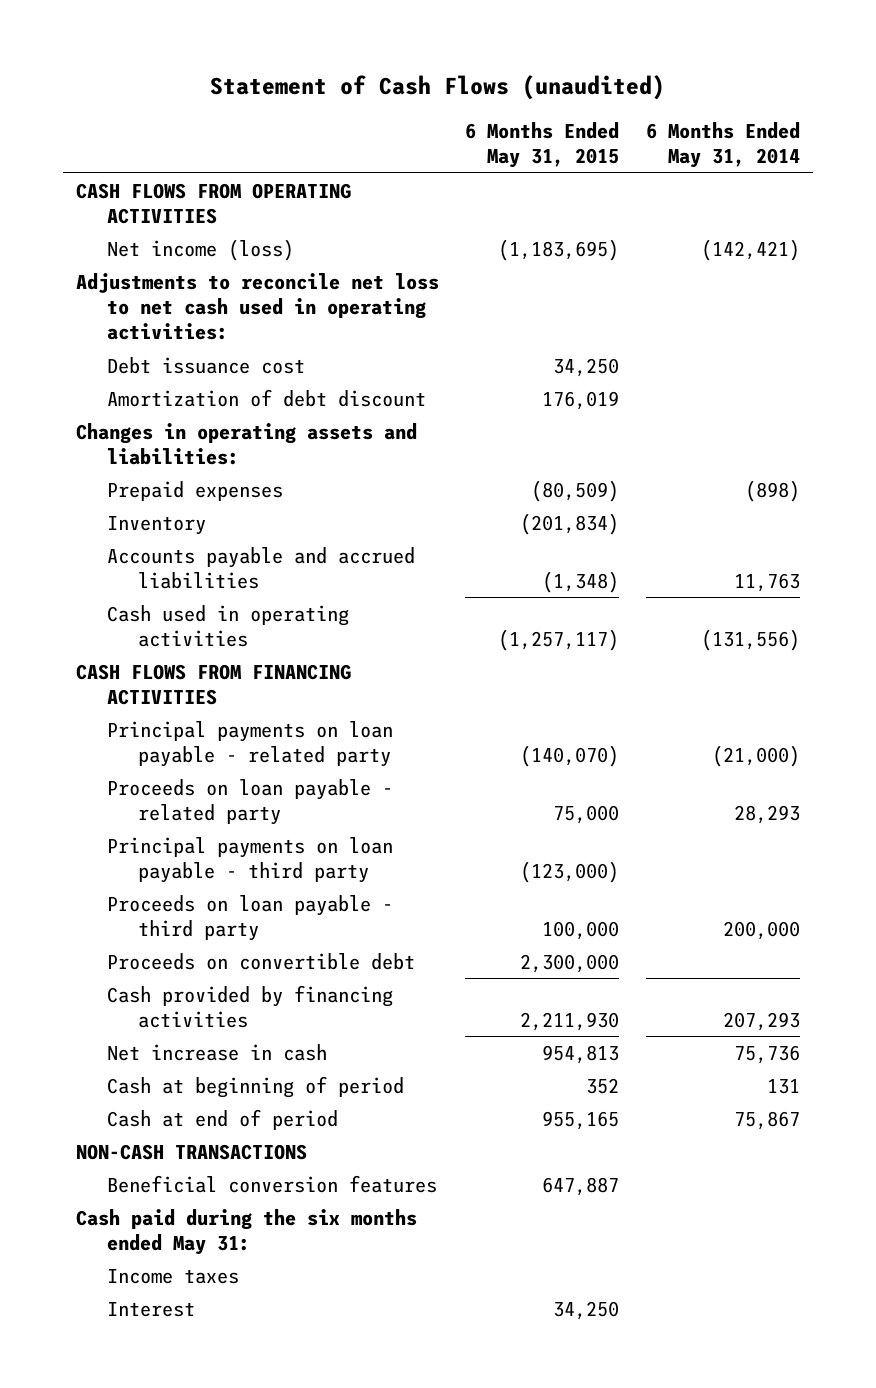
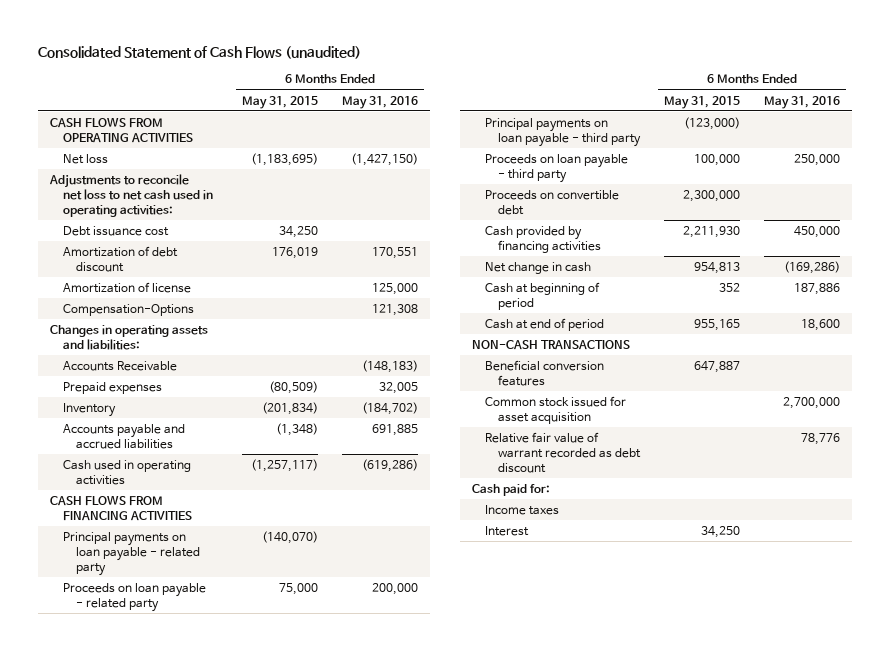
- Statement of Cash Flows (unaudited)
+ Consolidated Statement of Cash Flows (unaudited)
- | 6 Months Ended May 31, 2015 | 6 Months Ended May 31, 2014
+ | 6 Months Ended May 31, 2015 | 6 Months Ended May 31, 2016
- Net income (loss) | (1,183,695) | (142,421)
+ Net loss | (1,183,695) | (1,427,150)
+ Amortization of license | | 125,000
+ Compensation-Options | | 121,308
+ Accounts Receivable | | (148,183)
- Net increase in cash | 954,813 | 75,736
+ Net change in cash | 954,813 | (169,286)
- Cash paid during the six months ended May 31:
+ Common stock issued for asset acquisition | | 2,700,000
+ Relative fair value of warrant recorded as debt discount | | 78,776
+ Cash paid for:

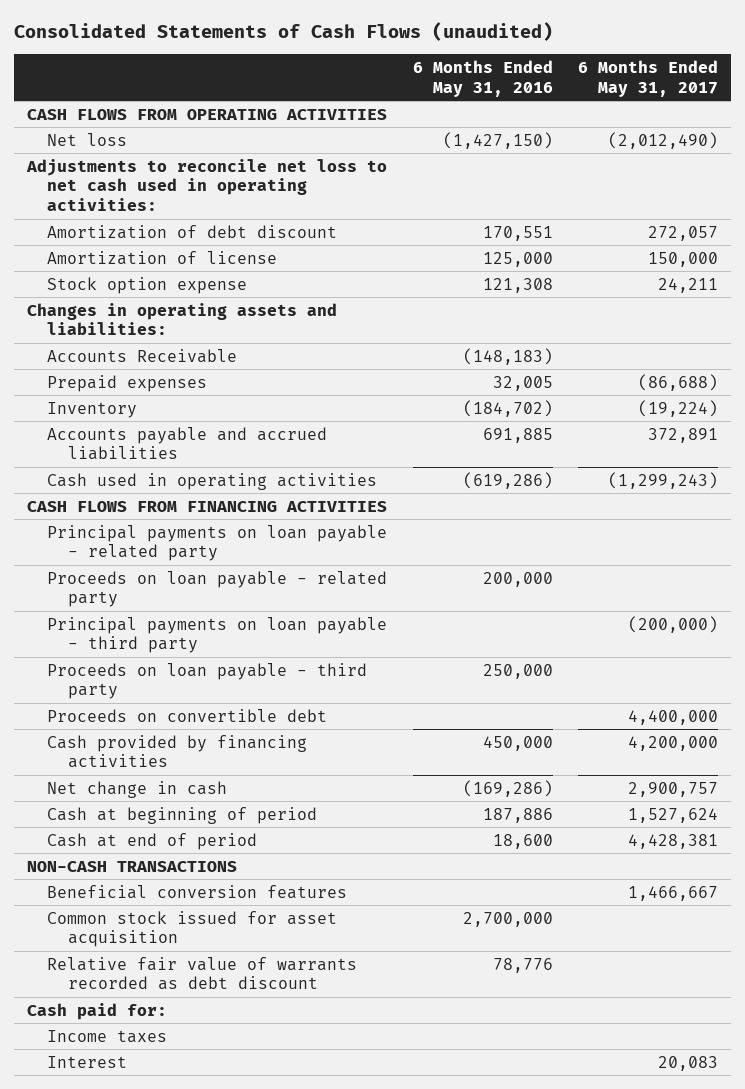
- Consolidated Statement of Cash Flows (unaudited)
+ Consolidated Statements of Cash Flows (unaudited)
- | 6 Months Ended May 31, 2015 | 6 Months Ended May 31, 2016
+ | 6 Months Ended May 31, 2016 | 6 Months Ended May 31, 2017
- Debt issuance cost | 34,250 |
- Compensation-Options | | 121,308
+ Stock option expense | 121,308 | 24,211
- Relative fair value of warrant recorded as debt discount | | 78,776
+ Relative fair value of warrants recorded as debt discount | 78,776 |

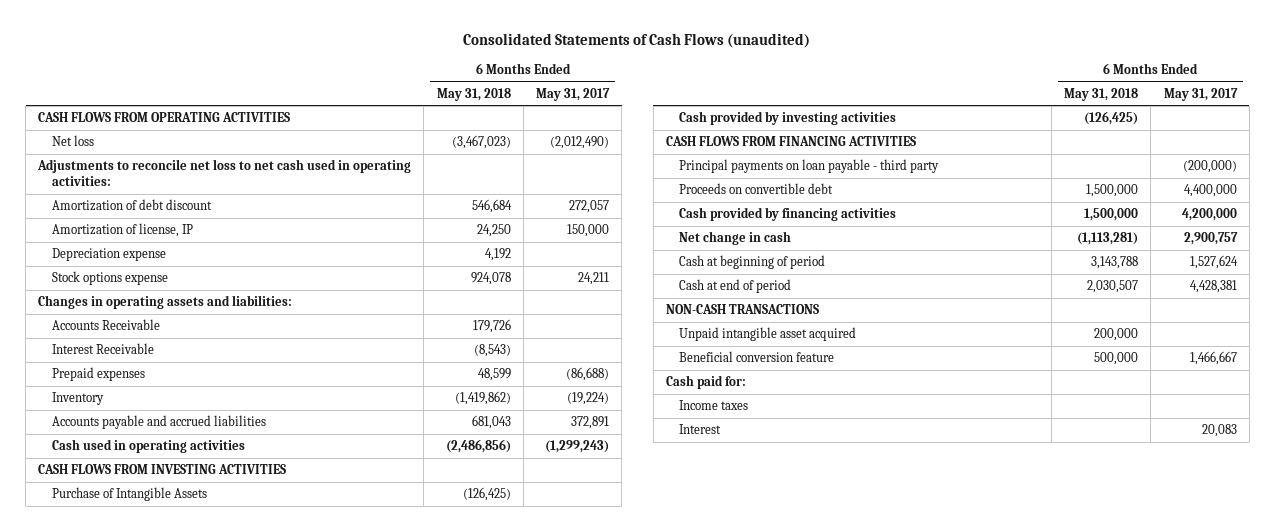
- | 6 Months Ended May 31, 2016 | 6 Months Ended May 31, 2017
+ | 6 Months Ended May 31, 2018 | 6 Months Ended May 31, 2017
- Amortization of license | 125,000 | 150,000
- Stock option expense | 121,308 | 24,211
+ Amortization of license, IP | 24,250 | 150,000
+ Depreciation expense | 4,192 |
+ Stock options expense | 924,078 | 24,211
+ Interest Receivable | (8,543) |
+ CASH FLOWS FROM INVESTING ACTIVITIES
+ Purchase of Intangible Assets | (126,425) |
+ Cash provided by investing activities | (126,425) |
- Principal payments on loan payable - related party
- Proceeds on loan payable - related party | 200,000 |
- Proceeds on loan payable - third party | 250,000 |
- Beneficial conversion features | | 1,466,667
- Common stock issued for asset acquisition | 2,700,000 |
- Relative fair value of warrants recorded as debt discount | 78,776 |
+ Unpaid intangible asset acquired | 200,000 |
+ Beneficial conversion feature | 500,000 | 1,466,667

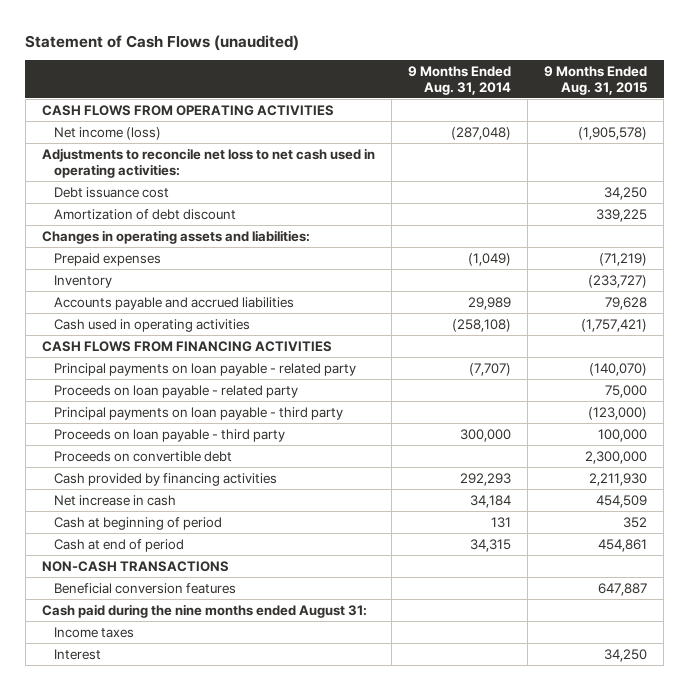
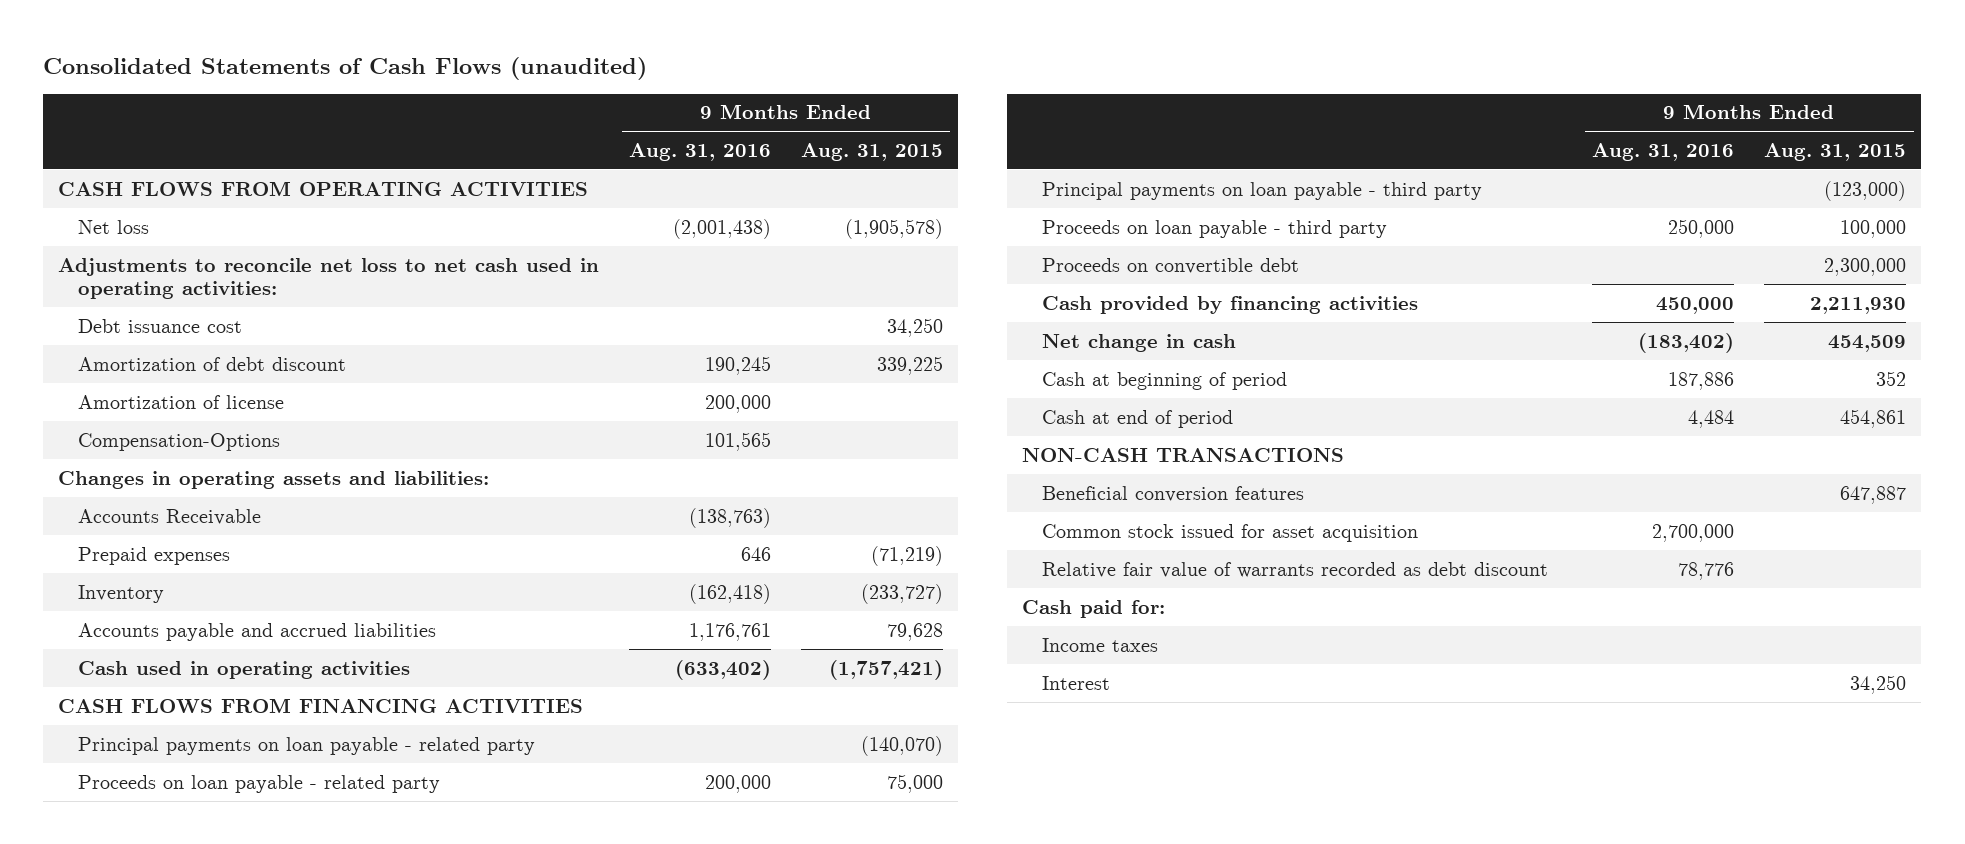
- Statement of Cash Flows (unaudited)
+ Consolidated Statements of Cash Flows (unaudited)
- | 9 Months Ended Aug. 31, 2014 | 9 Months Ended Aug. 31, 2015
+ | 9 Months Ended Aug. 31, 2016 | 9 Months Ended Aug. 31, 2015
- Net income (loss) | (287,048) | (1,905,578)
+ Net loss | (2,001,438) | (1,905,578)
+ Amortization of license | 200,000 |
+ Compensation-Options | 101,565 |
+ Accounts Receivable | (138,763) |
- Net increase in cash | 34,184 | 454,509
+ Net change in cash | (183,402) | 454,509
- Cash paid during the nine months ended August 31:
+ Common stock issued for asset acquisition | 2,700,000 |
+ Relative fair value of warrants recorded as debt discount | 78,776 |
+ Cash paid for:

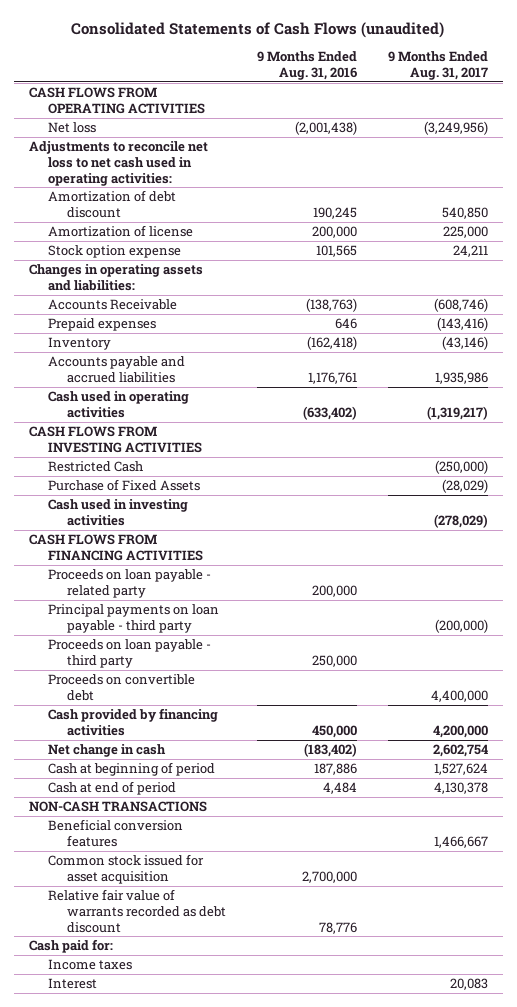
- | 9 Months Ended Aug. 31, 2016 | 9 Months Ended Aug. 31, 2015
+ | 9 Months Ended Aug. 31, 2016 | 9 Months Ended Aug. 31, 2017
- Debt issuance cost | | 34,250
- Compensation-Options | 101,565 |
+ Stock option expense | 101,565 | 24,211
+ CASH FLOWS FROM INVESTING ACTIVITIES
+ Restricted Cash | | (250,000)
+ Purchase of Fixed Assets | | (28,029)
+ Cash used in investing activities | | (278,029)
- Principal payments on loan payable - related party | | (140,070)

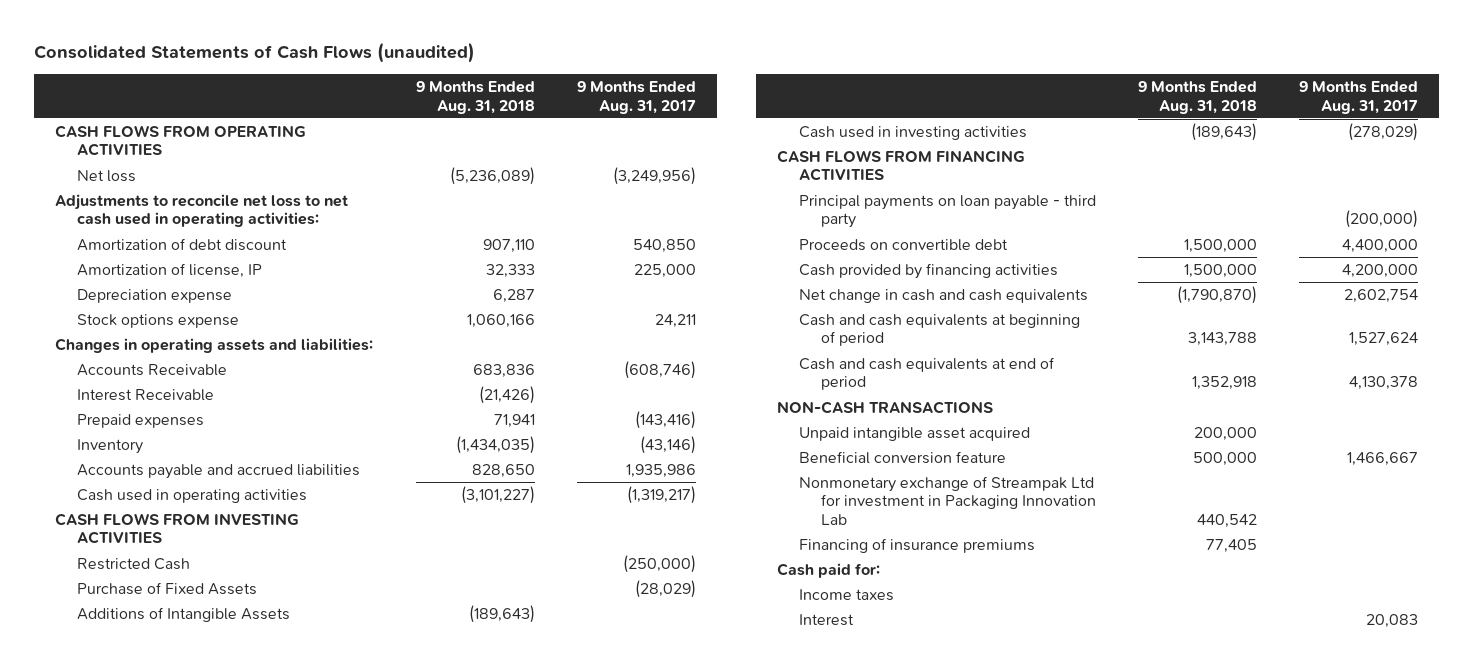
- | 9 Months Ended Aug. 31, 2016 | 9 Months Ended Aug. 31, 2017
+ | 9 Months Ended Aug. 31, 2018 | 9 Months Ended Aug. 31, 2017
- Amortization of license | 200,000 | 225,000
- Stock option expense | 101,565 | 24,211
+ Amortization of license, IP | 32,333 | 225,000
+ Depreciation expense | 6,287 |
+ Stock options expense | 1,060,166 | 24,211
+ Interest Receivable | (21,426) |
+ Additions of Intangible Assets | (189,643) |
- Proceeds on loan payable - related party | 200,000 |
- Proceeds on loan payable - third party | 250,000 |
- Net change in cash | (183,402) | 2,602,754
- Cash at beginning of period | 187,886 | 1,527,624
- Cash at end of period | 4,484 | 4,130,378
+ Net change in cash and cash equivalents | (1,790,870) | 2,602,754
+ Cash and cash equivalents at beginning of period | 3,143,788 | 1,527,624
+ Cash and cash equivalents at end of period | 1,352,918 | 4,130,378
- Beneficial conversion features | | 1,466,667
- Common stock issued for asset acquisition | 2,700,000 |
- Relative fair value of warrants recorded as debt discount | 78,776 |
+ Unpaid intangible asset acquired | 200,000 |
+ Beneficial conversion feature | 500,000 | 1,466,667
+ Nonmonetary exchange of Streampak Ltd for investment in Packaging Innovation Lab | 440,542 |
+ Financing of insurance premiums | 77,405 |

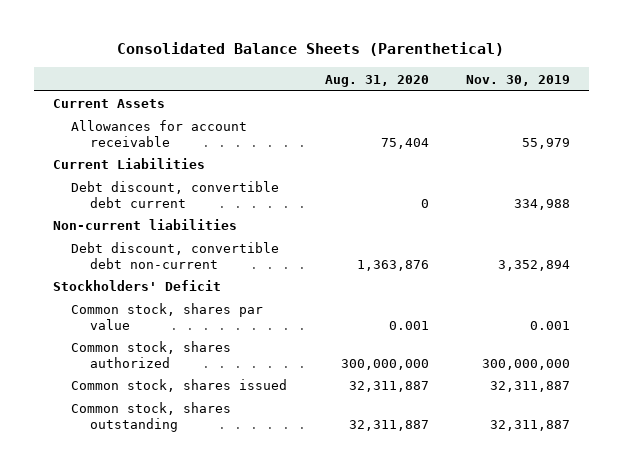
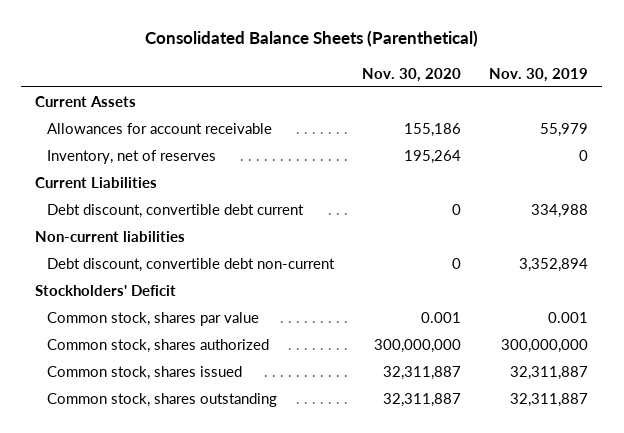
- | Aug. 31, 2020 | Nov. 30, 2019
+ | Nov. 30, 2020 | Nov. 30, 2019
+ Inventory, net of reserves | 195,264 | 0

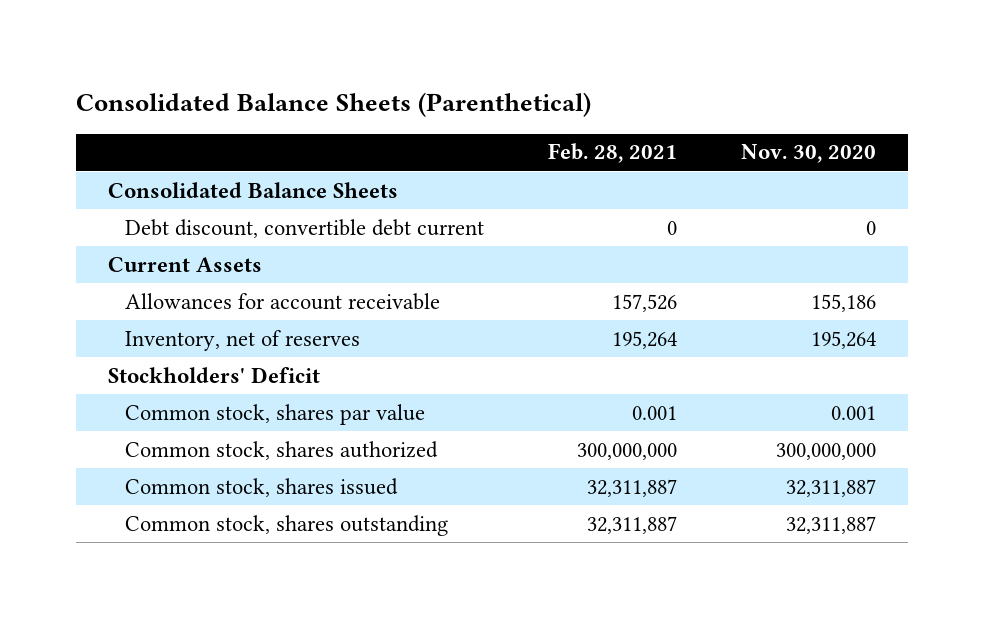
- | Nov. 30, 2020 | Nov. 30, 2019
+ | Feb. 28, 2021 | Nov. 30, 2020
+ Consolidated Balance Sheets
moved up: Debt discount, convertible debt current | 0 | 0
- Current Liabilities
- Non-current liabilities
- Debt discount, convertible debt non-current | 0 | 3,352,894

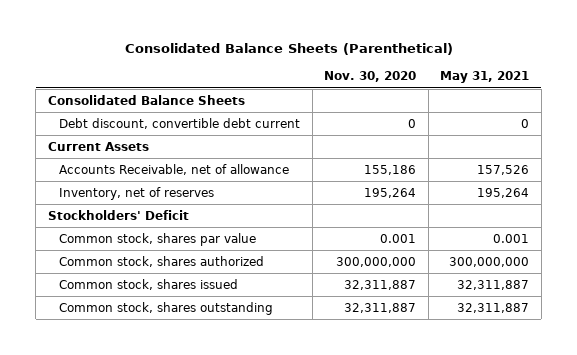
- | Feb. 28, 2021 | Nov. 30, 2020
+ | Nov. 30, 2020 | May 31, 2021
- Allowances for account receivable | 157,526 | 155,186
+ Accounts Receivable, net of allowance | 155,186 | 157,526

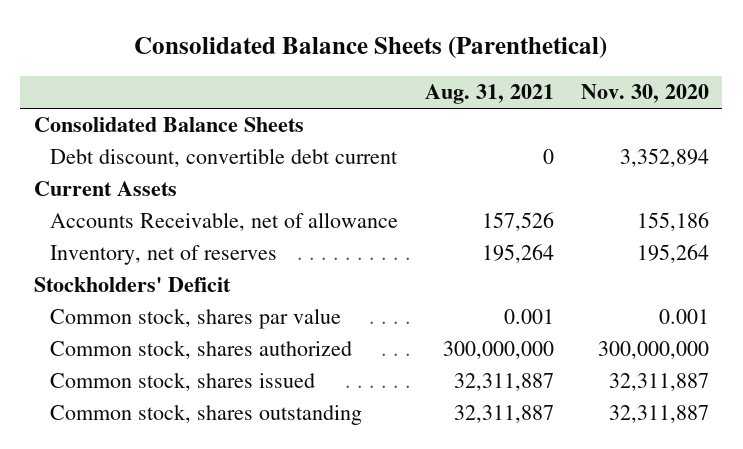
- | Nov. 30, 2020 | May 31, 2021
+ | Aug. 31, 2021 | Nov. 30, 2020
- Debt discount, convertible debt current | 0 | 0
+ Debt discount, convertible debt current | 0 | 3,352,894

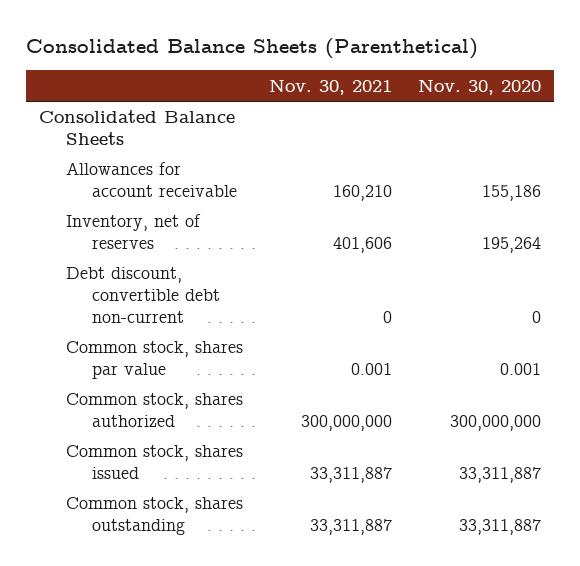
- | Aug. 31, 2021 | Nov. 30, 2020
+ | Nov. 30, 2021 | Nov. 30, 2020
- Debt discount, convertible debt current | 0 | 3,352,894
- Current Assets
- Accounts Receivable, net of allowance | 157,526 | 155,186
+ Allowances for account receivable | 160,210 | 155,186
- Stockholders' Deficit
+ Debt discount, convertible debt non-current | 0 | 0
- Common stock, shares issued | 32,311,887 | 32,311,887
- Common stock, shares outstanding | 32,311,887 | 32,311,887
+ Common stock, shares issued | 33,311,887 | 33,311,887
+ Common stock, shares outstanding | 33,311,887 | 33,311,887

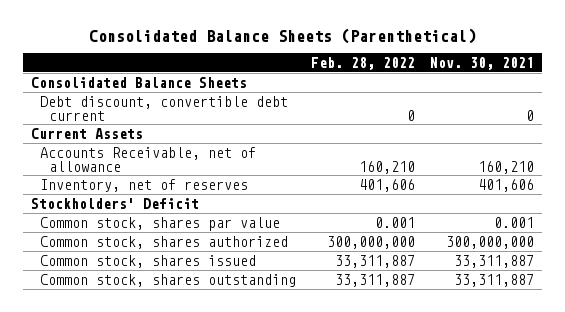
- | Nov. 30, 2021 | Nov. 30, 2020
+ | Feb. 28, 2022 | Nov. 30, 2021
- Allowances for account receivable | 160,210 | 155,186
+ Debt discount, convertible debt current | 0 | 0
+ Current Assets
+ Accounts Receivable, net of allowance | 160,210 | 160,210
- Debt discount, convertible debt non-current | 0 | 0
+ Stockholders' Deficit

